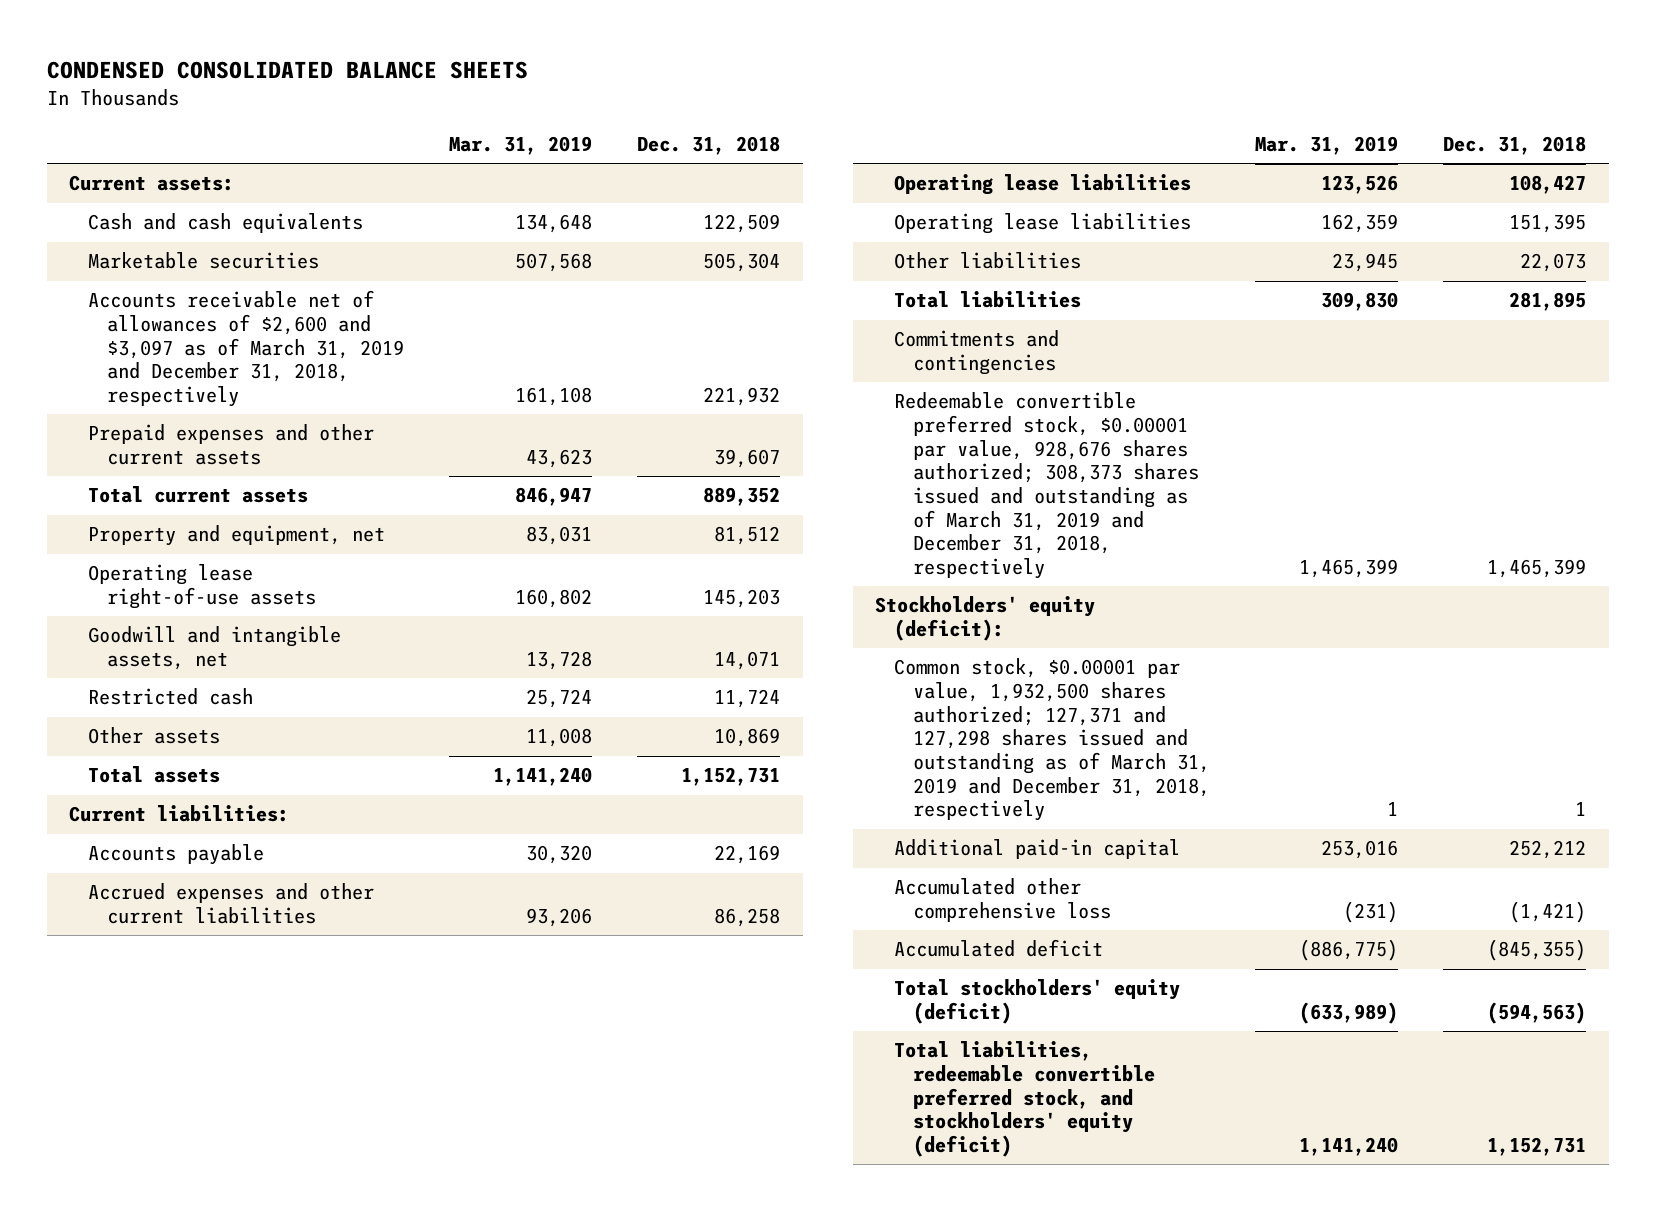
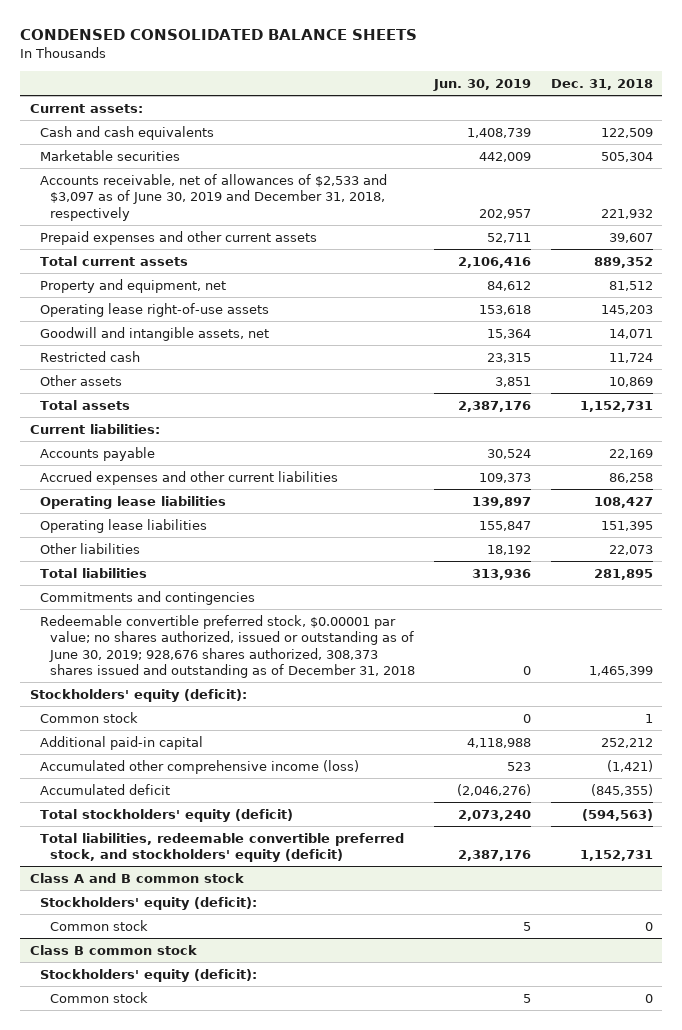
- | Mar. 31, 2019 | Dec. 31, 2018
+ | Jun. 30, 2019 | Dec. 31, 2018
- Accounts receivable net of allowances of $2,600 and $3,097 as of March 31, 2019 and December 31, 2018, respectively | 161,108 | 221,932
+ Accounts receivable, net of allowances of $2,533 and $3,097 as of June 30, 2019 and December 31, 2018, respectively | 202,957 | 221,932
- Redeemable convertible preferred stock, $0.00001 par value, 928,676 shares authorized; 308,373 shares issued and outstanding as of March 31, 2019 and December 31, 2018, respectively | 1,465,399 | 1,465,399
+ Redeemable convertible preferred stock, $0.00001 par value; no shares authorized, issued or outstanding as of June 30, 2019; 928,676 shares authorized, 308,373 shares issued and outstanding as of December 31, 2018 | 0 | 1,465,399
- Common stock, $0.00001 par value, 1,932,500 shares authorized; 127,371 and 127,298 shares issued and outstanding as of March 31, 2019 and December 31, 2018, respectively | 1 | 1
+ Common stock | 0 | 1
- Accumulated other comprehensive loss | (231) | (1,421)
+ Accumulated other comprehensive income (loss) | 523 | (1,421)
+ Class A and B common stock
+ Stockholders' equity (deficit):
+ Common stock | 5 | 0
+ Class B common stock
+ Stockholders' equity (deficit):
+ Common stock | 5 | 0

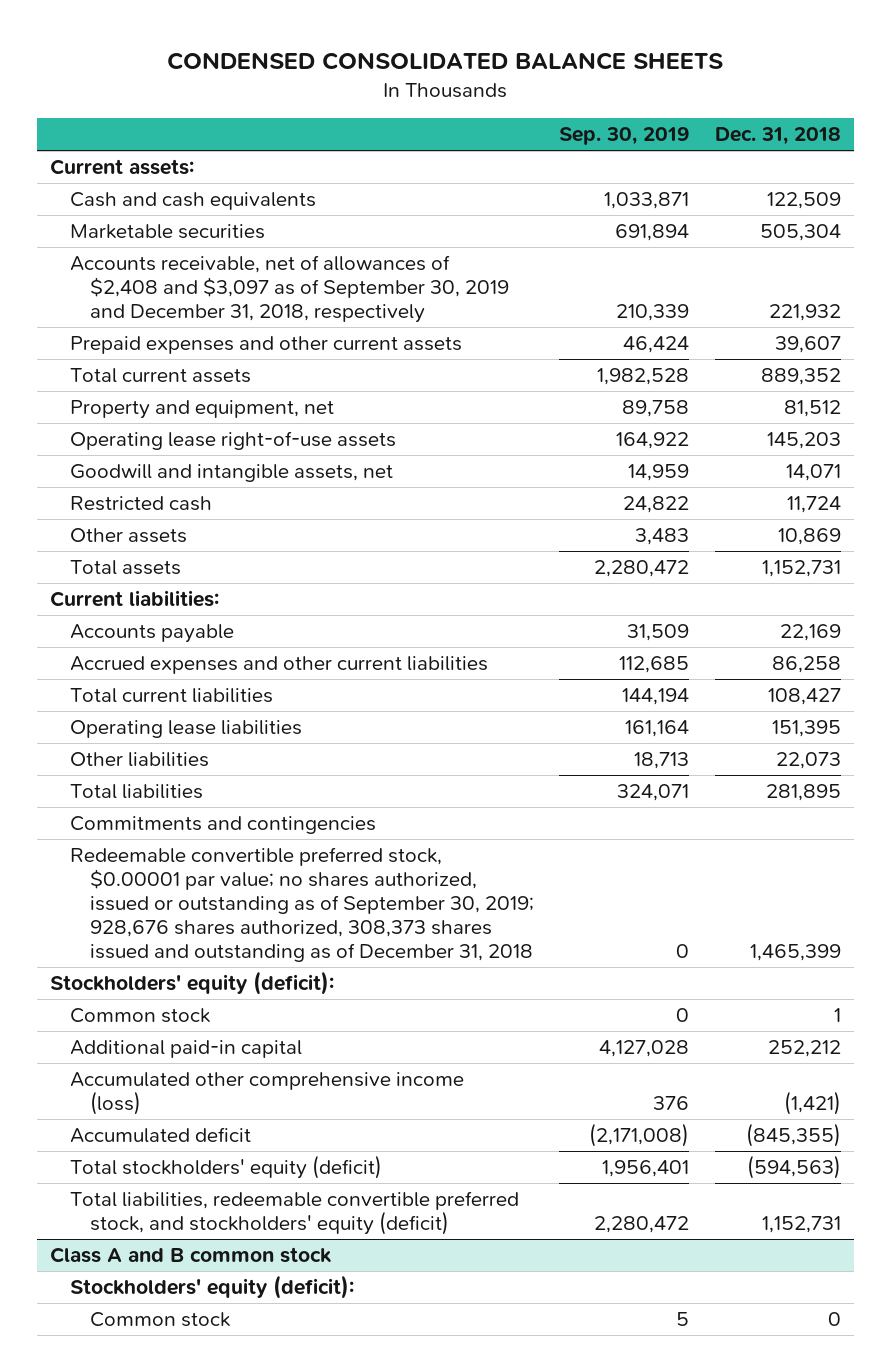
- | Jun. 30, 2019 | Dec. 31, 2018
+ | Sep. 30, 2019 | Dec. 31, 2018
- Accounts receivable, net of allowances of $2,533 and $3,097 as of June 30, 2019 and December 31, 2018, respectively | 202,957 | 221,932
+ Accounts receivable, net of allowances of $2,408 and $3,097 as of September 30, 2019 and December 31, 2018, respectively | 210,339 | 221,932
- Operating lease liabilities | 139,897 | 108,427
+ Total current liabilities | 144,194 | 108,427
- Redeemable convertible preferred stock, $0.00001 par value; no shares authorized, issued or outstanding as of June 30, 2019; 928,676 shares authorized, 308,373 shares issued and outstanding as of December 31, 2018 | 0 | 1,465,399
+ Redeemable convertible preferred stock, $0.00001 par value; no shares authorized, issued or outstanding as of September 30, 2019; 928,676 shares authorized, 308,373 shares issued and outstanding as of December 31, 2018 | 0 | 1,465,399
- Class B common stock
- Stockholders' equity (deficit):
- Common stock | 5 | 0

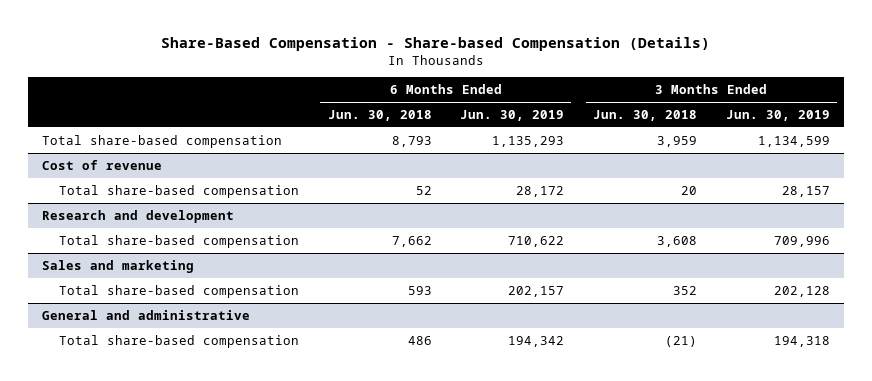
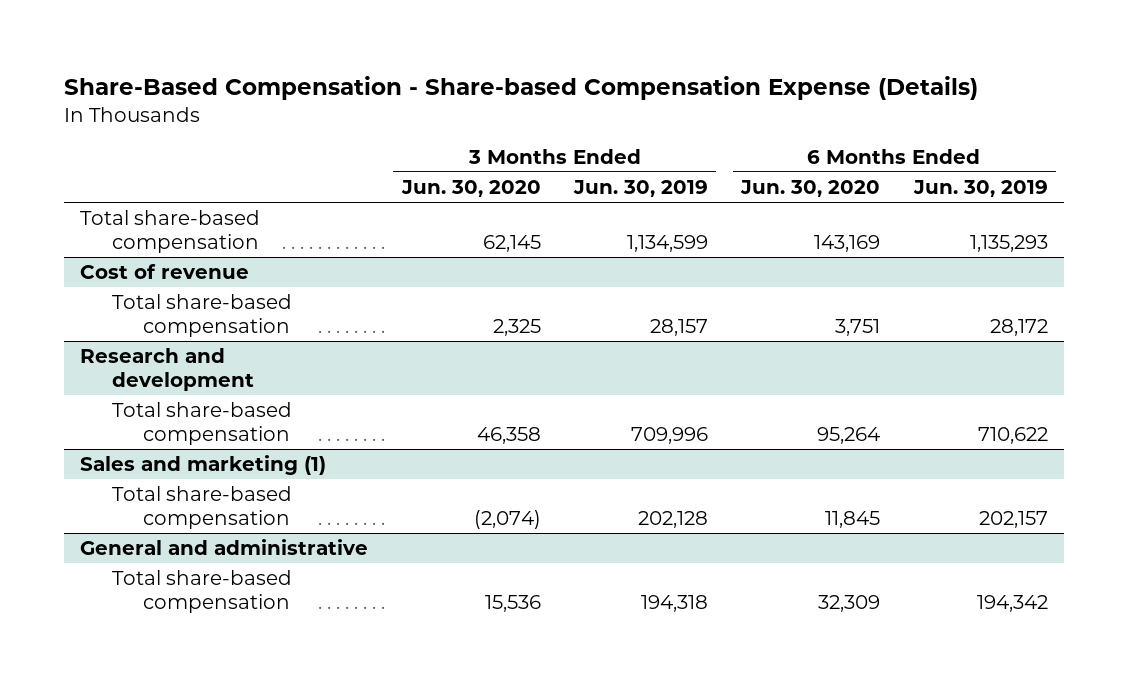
- Share-Based Compensation - Share-based Compensation (Details)
+ Share-Based Compensation - Share-based Compensation Expense (Details)
- | 6 Months Ended Jun. 30, 2018 | 6 Months Ended Jun. 30, 2019 | 3 Months Ended Jun. 30, 2018 | 3 Months Ended Jun. 30, 2019
+ | 3 Months Ended Jun. 30, 2020 | 3 Months Ended Jun. 30, 2019 | 6 Months Ended Jun. 30, 2020 | 6 Months Ended Jun. 30, 2019
- Sales and marketing
+ Sales and marketing (1)

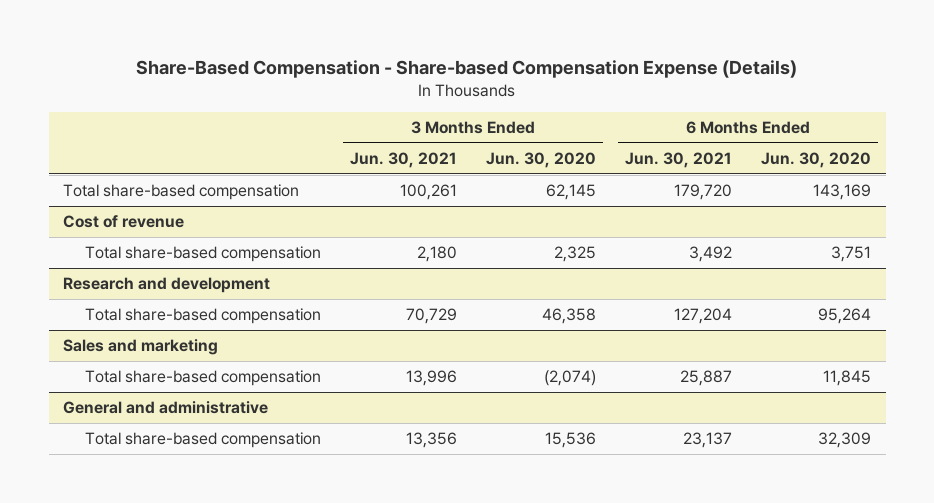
- | 3 Months Ended Jun. 30, 2020 | 3 Months Ended Jun. 30, 2019 | 6 Months Ended Jun. 30, 2020 | 6 Months Ended Jun. 30, 2019
+ | 3 Months Ended Jun. 30, 2021 | 3 Months Ended Jun. 30, 2020 | 6 Months Ended Jun. 30, 2021 | 6 Months Ended Jun. 30, 2020
- Sales and marketing (1)
+ Sales and marketing

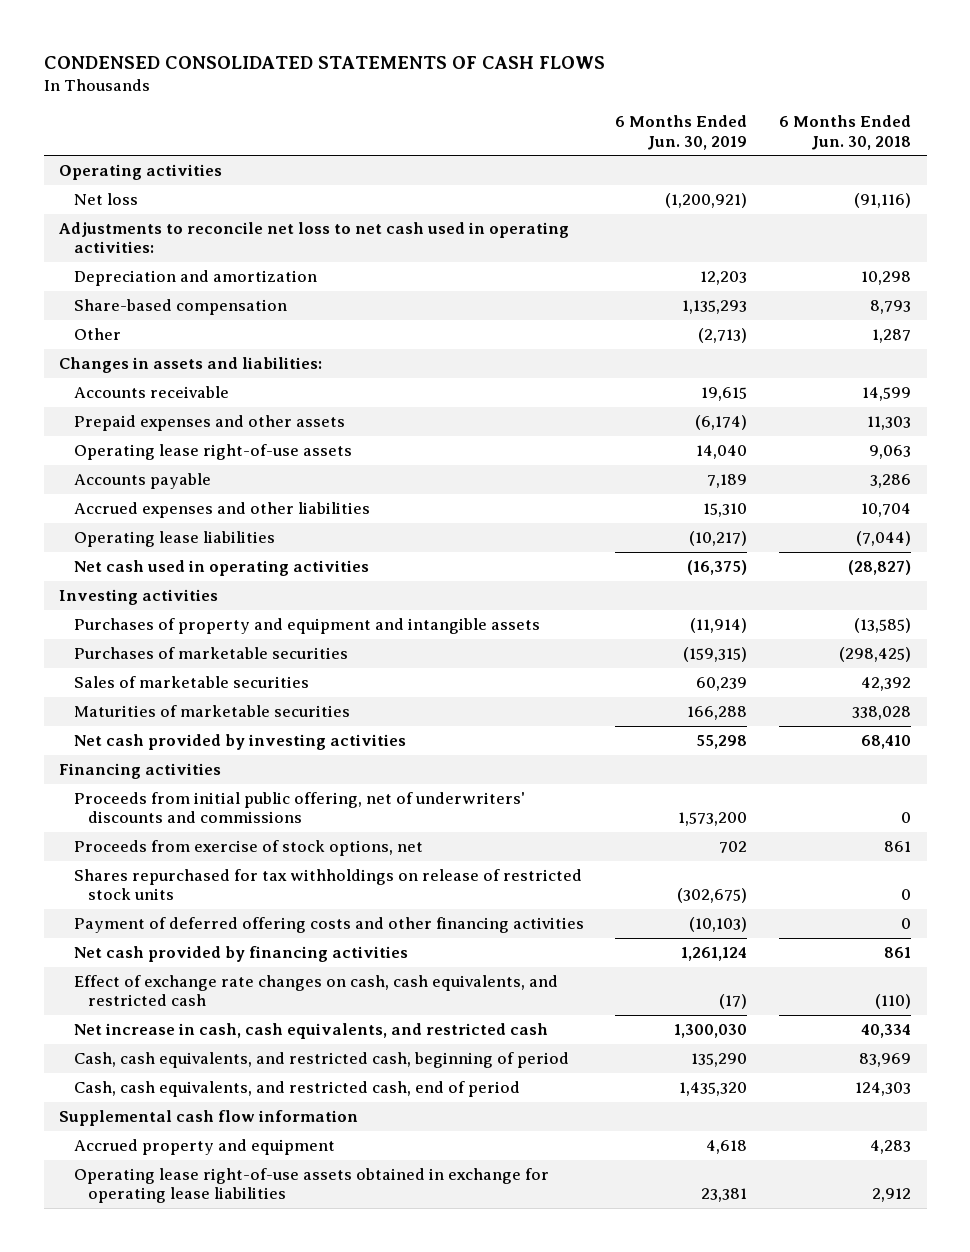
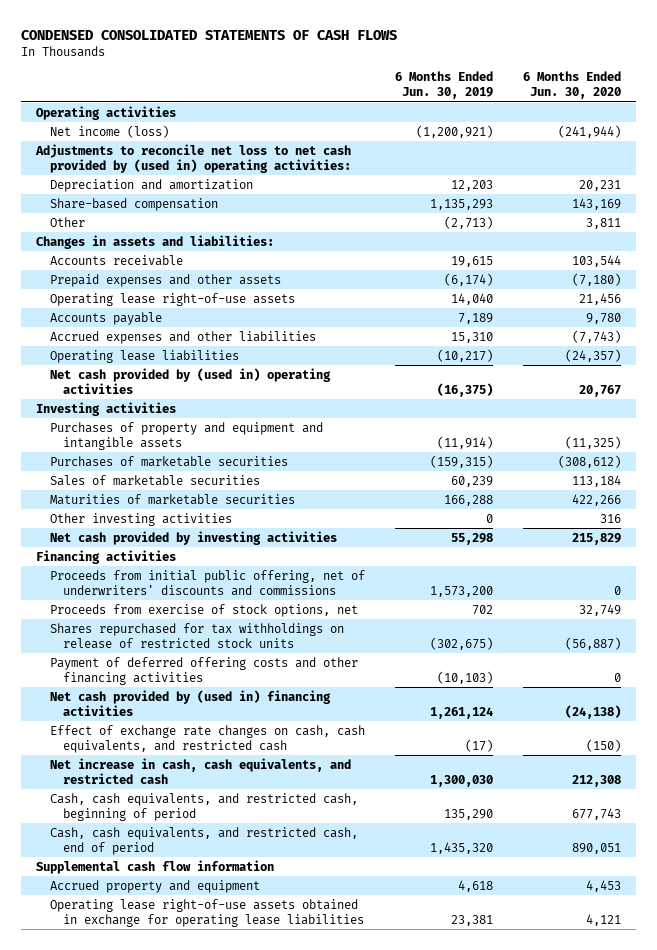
- | 6 Months Ended Jun. 30, 2019 | 6 Months Ended Jun. 30, 2018
+ | 6 Months Ended Jun. 30, 2019 | 6 Months Ended Jun. 30, 2020
- Net loss | (1,200,921) | (91,116)
- Adjustments to reconcile net loss to net cash used in operating activities:
+ Net income (loss) | (1,200,921) | (241,944)
+ Adjustments to reconcile net loss to net cash provided by (used in) operating activities:
- Net cash used in operating activities | (16,375) | (28,827)
+ Net cash provided by (used in) operating activities | (16,375) | 20,767
+ Other investing activities | 0 | 316
- Net cash provided by financing activities | 1,261,124 | 861
+ Net cash provided by (used in) financing activities | 1,261,124 | (24,138)

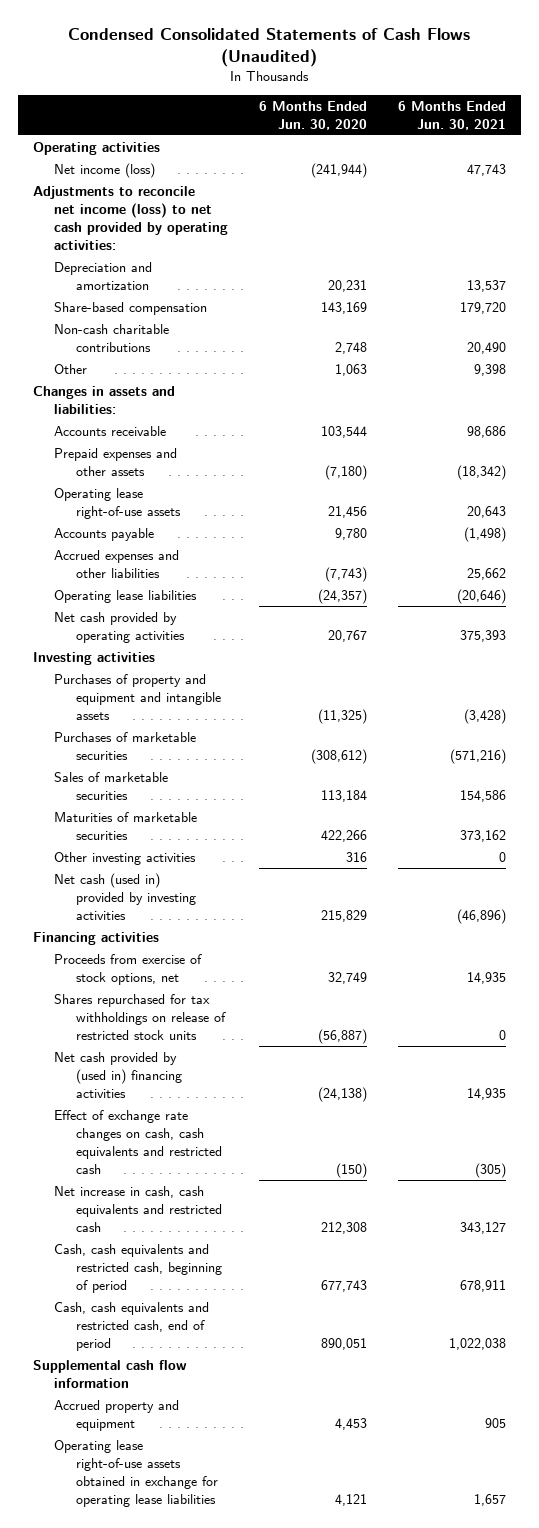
- CONDENSED CONSOLIDATED STATEMENTS OF CASH FLOWS
+ Condensed Consolidated Statements of Cash Flows (Unaudited)
- | 6 Months Ended Jun. 30, 2019 | 6 Months Ended Jun. 30, 2020
+ | 6 Months Ended Jun. 30, 2020 | 6 Months Ended Jun. 30, 2021
- Adjustments to reconcile net loss to net cash provided by (used in) operating activities:
+ Adjustments to reconcile net income (loss) to net cash provided by operating activities:
- Other | (2,713) | 3,811
+ Non-cash charitable contributions | 2,748 | 20,490
+ Other | 1,063 | 9,398
- Net cash provided by (used in) operating activities | (16,375) | 20,767
+ Net cash provided by operating activities | 20,767 | 375,393
- Net cash provided by investing activities | 55,298 | 215,829
+ Net cash (used in) provided by investing activities | 215,829 | (46,896)
- Proceeds from initial public offering, net of underwriters' discounts and commissions | 1,573,200 | 0
- Payment of deferred offering costs and other financing activities | (10,103) | 0
- Effect of exchange rate changes on cash, cash equivalents, and restricted cash | (17) | (150)
- Net increase in cash, cash equivalents, and restricted cash | 1,300,030 | 212,308
- Cash, cash equivalents, and restricted cash, beginning of period | 135,290 | 677,743
- Cash, cash equivalents, and restricted cash, end of period | 1,435,320 | 890,051
+ Effect of exchange rate changes on cash, cash equivalents and restricted cash | (150) | (305)
+ Net increase in cash, cash equivalents and restricted cash | 212,308 | 343,127
+ Cash, cash equivalents and restricted cash, beginning of period | 677,743 | 678,911
+ Cash, cash equivalents and restricted cash, end of period | 890,051 | 1,022,038

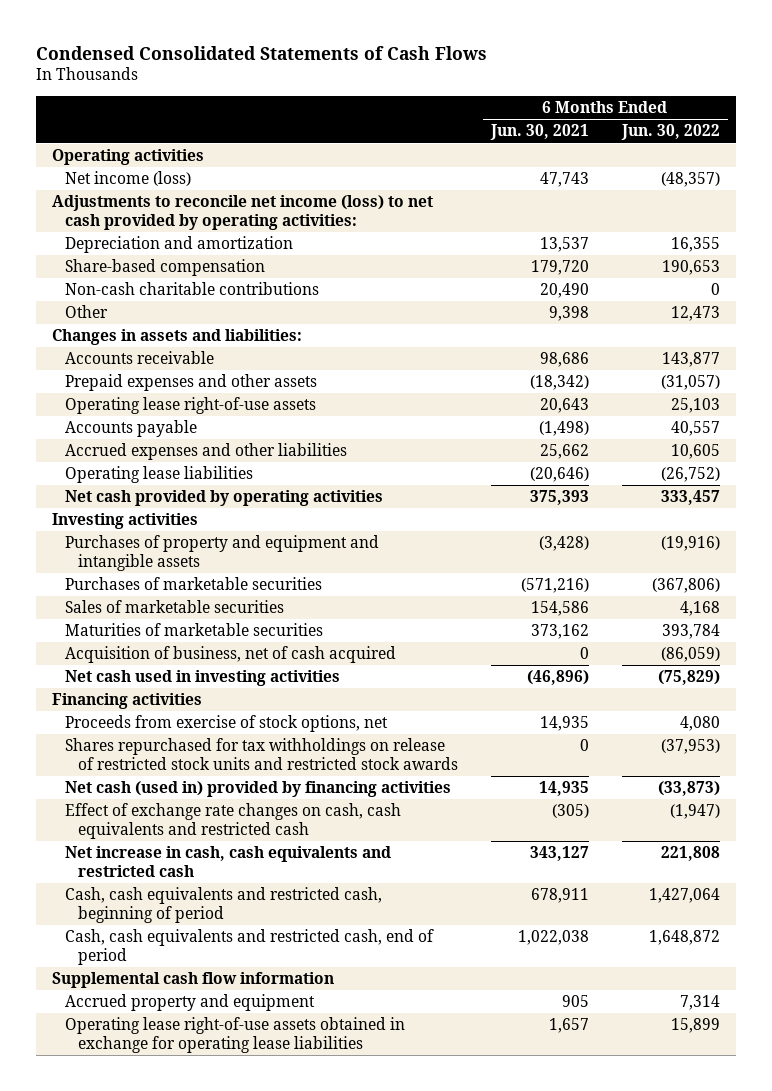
- Condensed Consolidated Statements of Cash Flows (Unaudited)
+ Condensed Consolidated Statements of Cash Flows
- | 6 Months Ended Jun. 30, 2020 | 6 Months Ended Jun. 30, 2021
+ | 6 Months Ended Jun. 30, 2021 | 6 Months Ended Jun. 30, 2022
- Other investing activities | 316 | 0
- Net cash (used in) provided by investing activities | 215,829 | (46,896)
+ Acquisition of business, net of cash acquired | 0 | (86,059)
+ Net cash used in investing activities | (46,896) | (75,829)
- Shares repurchased for tax withholdings on release of restricted stock units | (56,887) | 0
- Net cash provided by (used in) financing activities | (24,138) | 14,935
+ Shares repurchased for tax withholdings on release of restricted stock units and restricted stock awards | 0 | (37,953)
+ Net cash (used in) provided by financing activities | 14,935 | (33,873)

